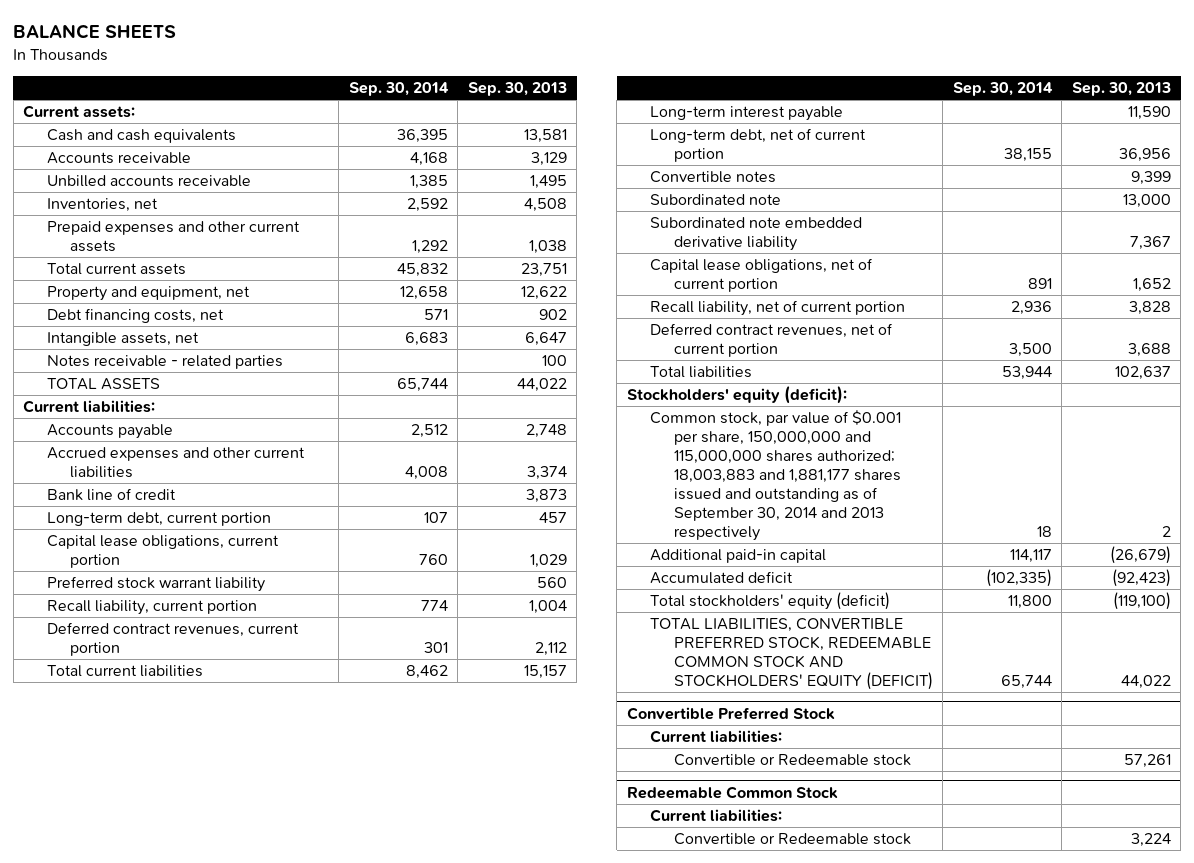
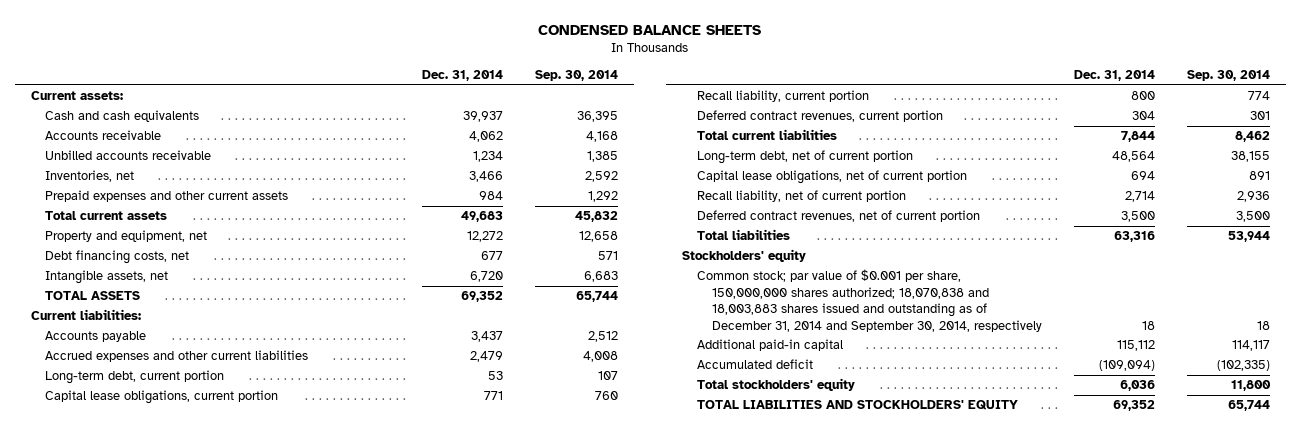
- BALANCE SHEETS
+ CONDENSED BALANCE SHEETS
- | Sep. 30, 2014 | Sep. 30, 2013
+ | Dec. 31, 2014 | Sep. 30, 2014
- Notes receivable - related parties | | 100
- Bank line of credit | | 3,873
- Preferred stock warrant liability | | 560
- Long-term interest payable | | 11,590
- Convertible notes | | 9,399
- Subordinated note | | 13,000
- Subordinated note embedded derivative liability | | 7,367
- Stockholders' equity (deficit):
- Common stock, par value of $0.001 per share, 150,000,000 and 115,000,000 shares authorized; 18,003,883 and 1,881,177 shares issued and outstanding as of September 30, 2014 and 2013 respectively | 18 | 2
+ Stockholders' equity
+ Common stock; par value of $0.001 per share, 150,000,000 shares authorized; 18,070,838 and 18,003,883 shares issued and outstanding as of December 31, 2014 and September 30, 2014, respectively | 18 | 18
- Total stockholders' equity (deficit) | 11,800 | (119,100)
- TOTAL LIABILITIES, CONVERTIBLE PREFERRED STOCK, REDEEMABLE COMMON STOCK AND STOCKHOLDERS' EQUITY (DEFICIT) | 65,744 | 44,022
- Convertible Preferred Stock
- Current liabilities:
- Convertible or Redeemable stock | | 57,261
- Redeemable Common Stock
- Current liabilities:
- Convertible or Redeemable stock | | 3,224
+ Total stockholders' equity | 6,036 | 11,800
+ TOTAL LIABILITIES AND STOCKHOLDERS' EQUITY | 69,352 | 65,744

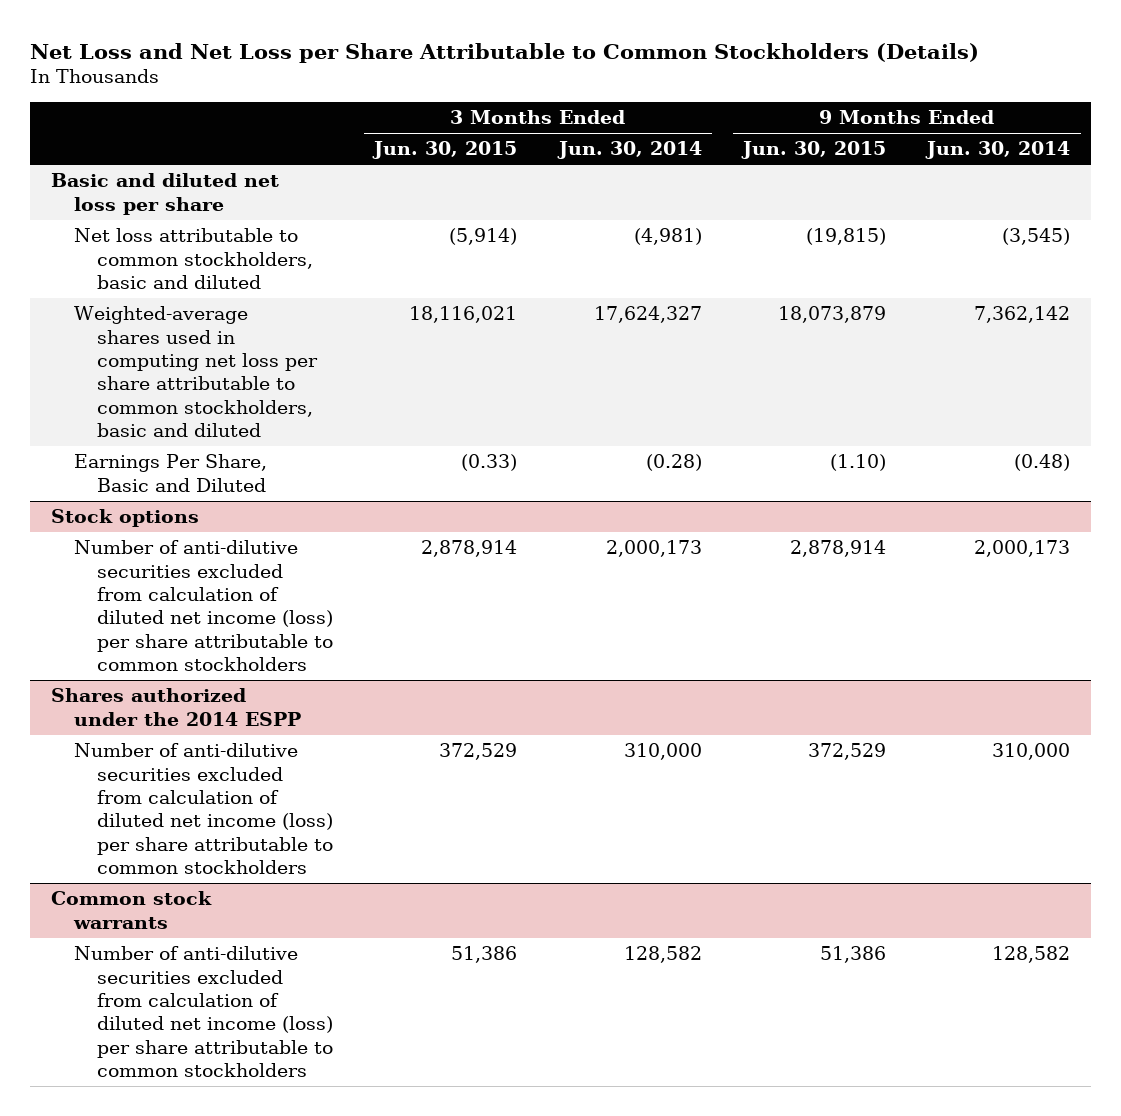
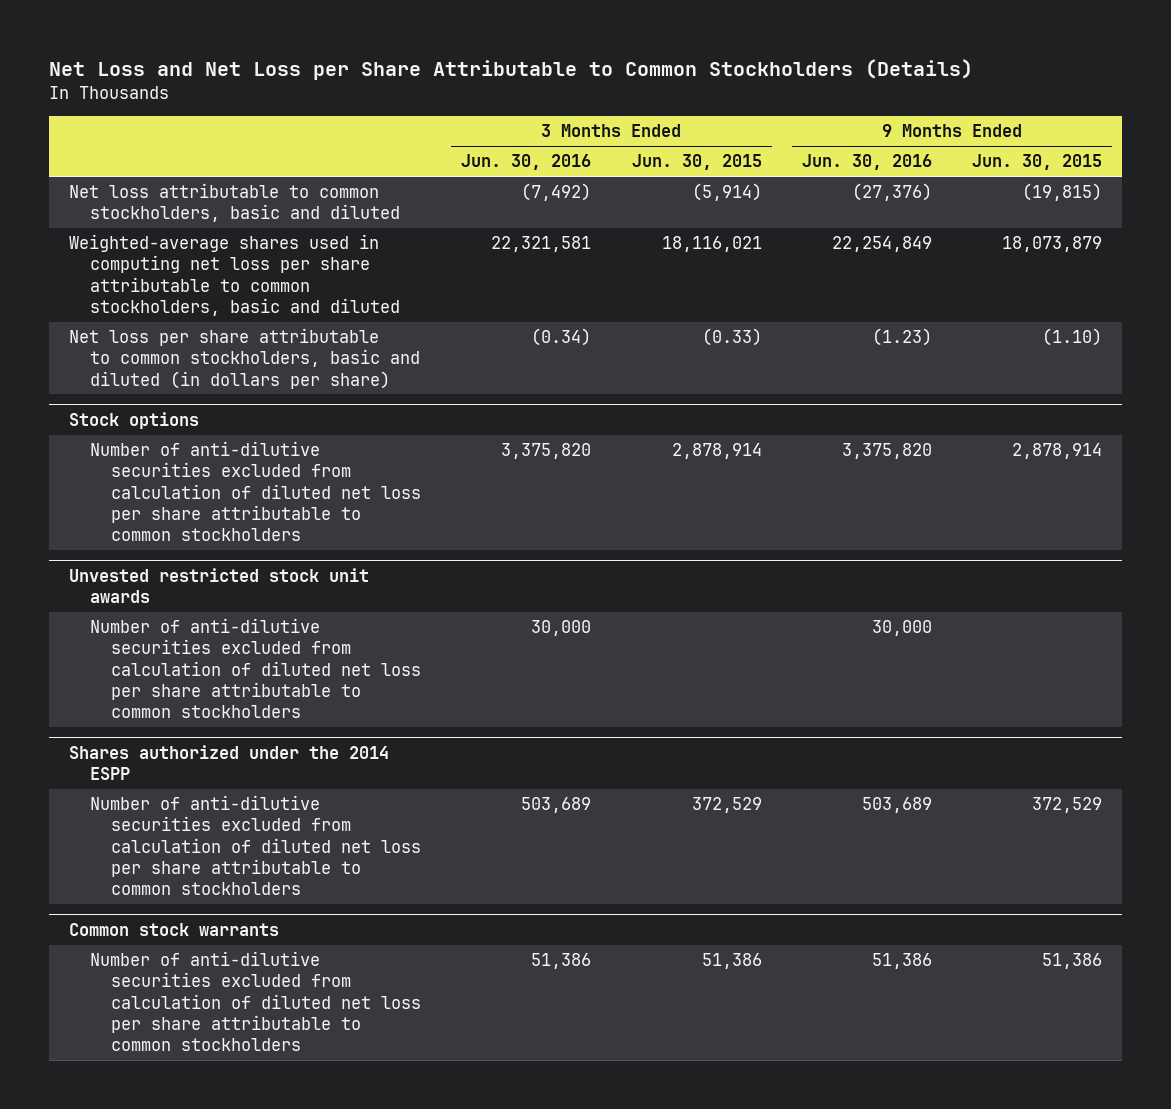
- | 3 Months Ended Jun. 30, 2015 | 3 Months Ended Jun. 30, 2014 | 9 Months Ended Jun. 30, 2015 | 9 Months Ended Jun. 30, 2014
+ | 3 Months Ended Jun. 30, 2016 | 3 Months Ended Jun. 30, 2015 | 9 Months Ended Jun. 30, 2016 | 9 Months Ended Jun. 30, 2015
- Basic and diluted net loss per share
- Earnings Per Share, Basic and Diluted | (0.33) | (0.28) | (1.10) | (0.48)
+ Net loss per share attributable to common stockholders, basic and diluted (in dollars per share) | (0.34) | (0.33) | (1.23) | (1.10)
@ Stock options
- Number of anti-dilutive securities excluded from calculation of diluted net income (loss) per share attributable to common stockholders | 2,878,914 | 2,000,173 | 2,878,914 | 2,000,173
+ Number of anti-dilutive securities excluded from calculation of diluted net loss per share attributable to common stockholders | 3,375,820 | 2,878,914 | 3,375,820 | 2,878,914
+ Unvested restricted stock unit awards
+ Number of anti-dilutive securities excluded from calculation of diluted net loss per share attributable to common stockholders | 30,000 | | 30,000 |
@ Shares authorized under the 2014 ESPP
- Number of anti-dilutive securities excluded from calculation of diluted net income (loss) per share attributable to common stockholders | 372,529 | 310,000 | 372,529 | 310,000
+ Number of anti-dilutive securities excluded from calculation of diluted net loss per share attributable to common stockholders | 503,689 | 372,529 | 503,689 | 372,529
@ Common stock warrants
- Number of anti-dilutive securities excluded from calculation of diluted net income (loss) per share attributable to common stockholders | 51,386 | 128,582 | 51,386 | 128,582
+ Number of anti-dilutive securities excluded from calculation of diluted net loss per share attributable to common stockholders | 51,386 | 51,386 | 51,386 | 51,386

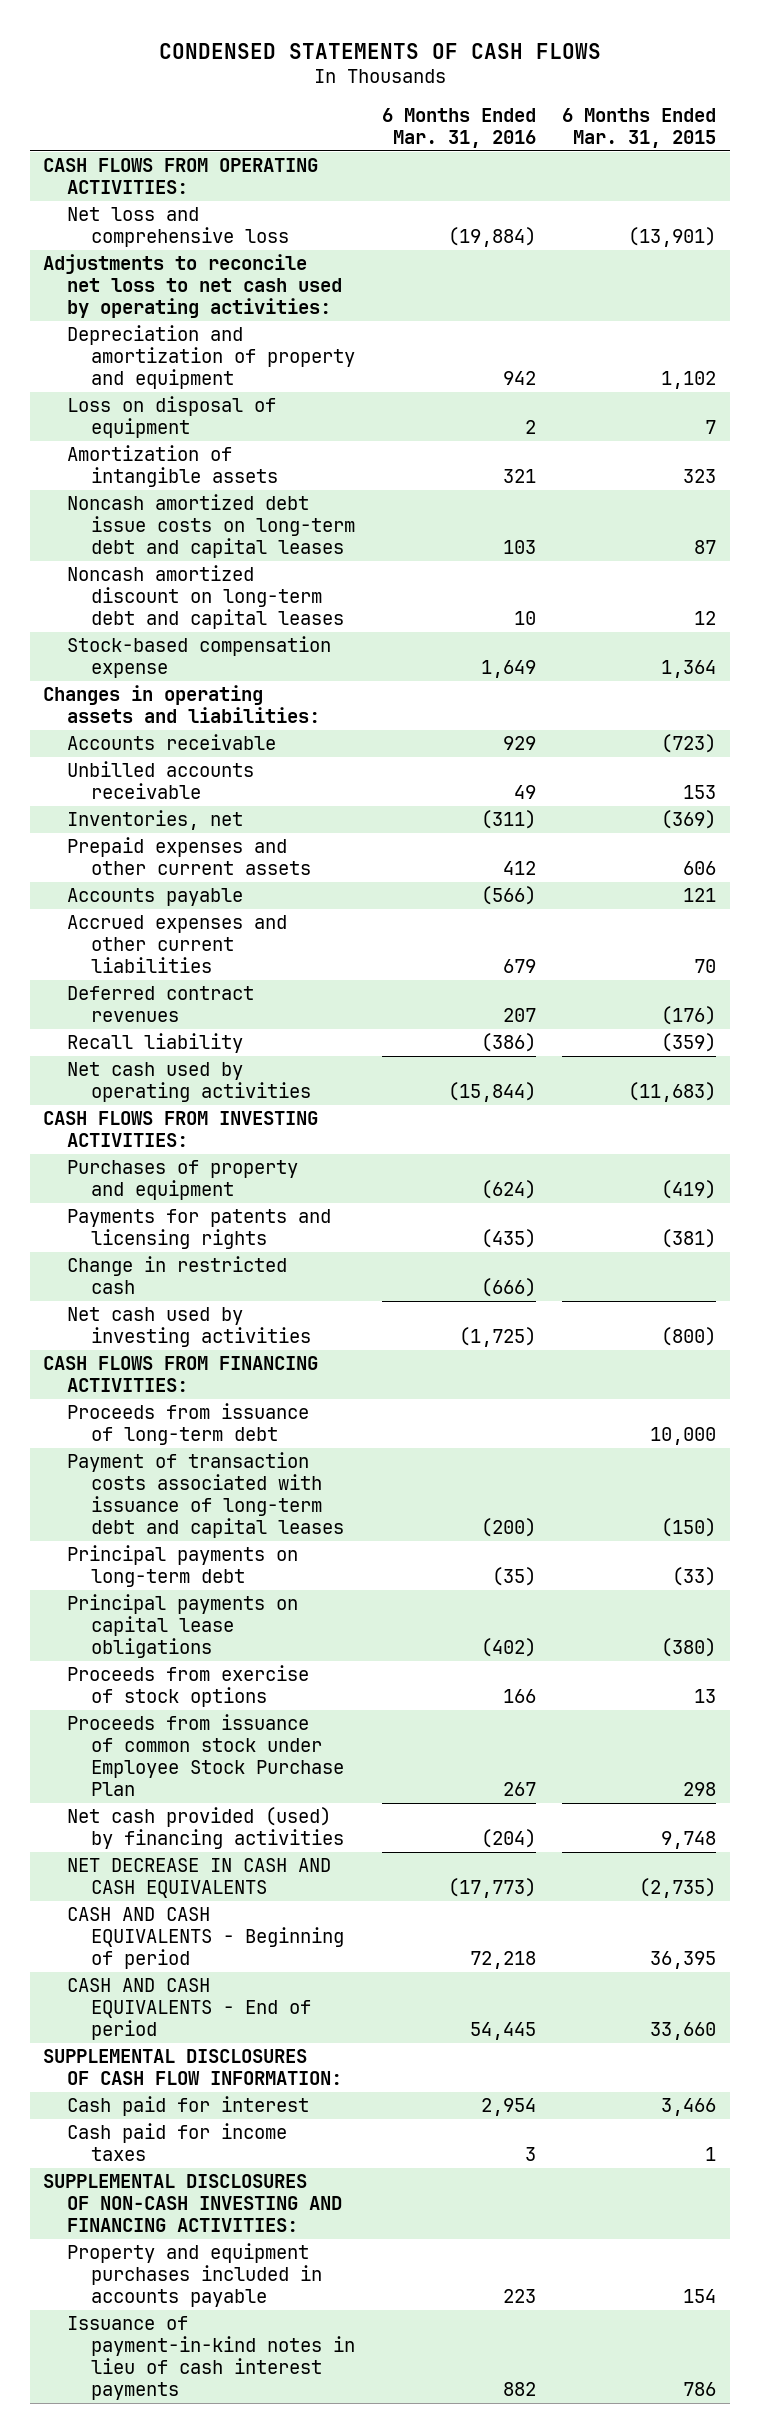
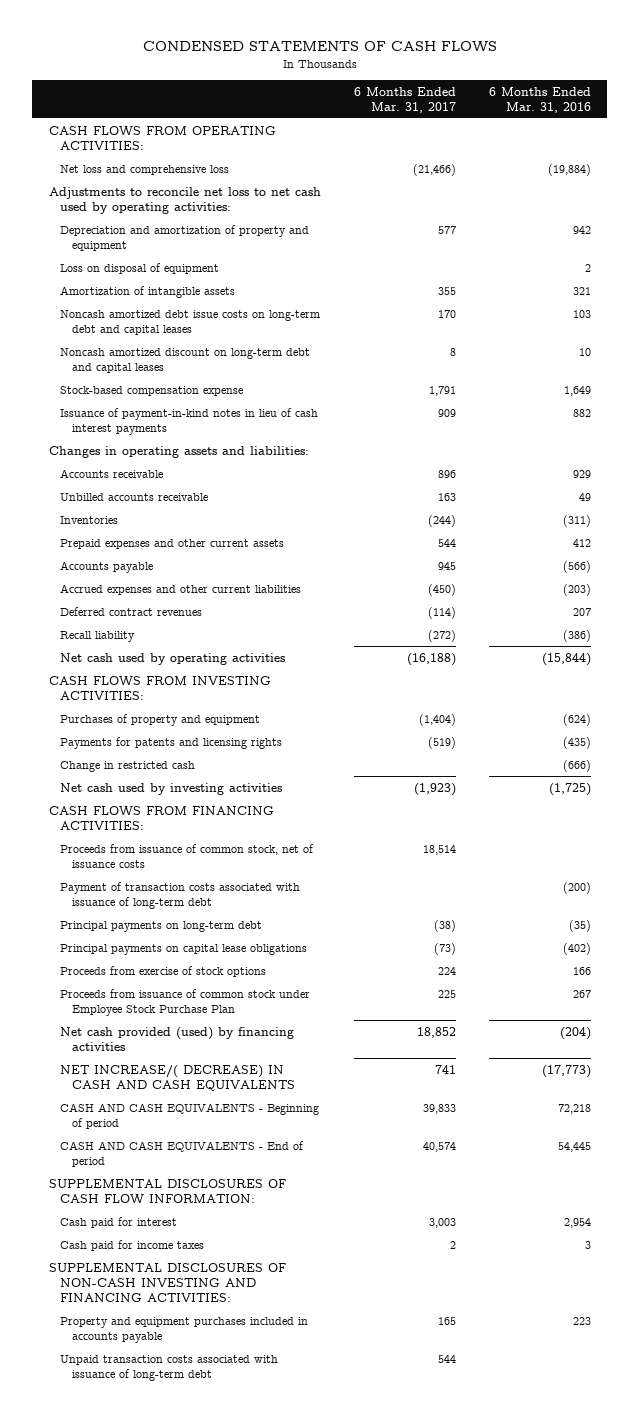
- | 6 Months Ended Mar. 31, 2016 | 6 Months Ended Mar. 31, 2015
+ | 6 Months Ended Mar. 31, 2017 | 6 Months Ended Mar. 31, 2016
moved up: Issuance of payment-in-kind notes in lieu of cash interest payments | 909 | 882
- Inventories, net | (311) | (369)
+ Inventories | (244) | (311)
- Accrued expenses and other current liabilities | 679 | 70
+ Accrued expenses and other current liabilities | (450) | (203)
- Proceeds from issuance of long-term debt | | 10,000
- Payment of transaction costs associated with issuance of long-term debt and capital leases | (200) | (150)
+ Proceeds from issuance of common stock, net of issuance costs | 18,514 |
+ Payment of transaction costs associated with issuance of long-term debt | | (200)
- NET DECREASE IN CASH AND CASH EQUIVALENTS | (17,773) | (2,735)
+ NET INCREASE/( DECREASE) IN CASH AND CASH EQUIVALENTS | 741 | (17,773)
+ Unpaid transaction costs associated with issuance of long-term debt | 544 |

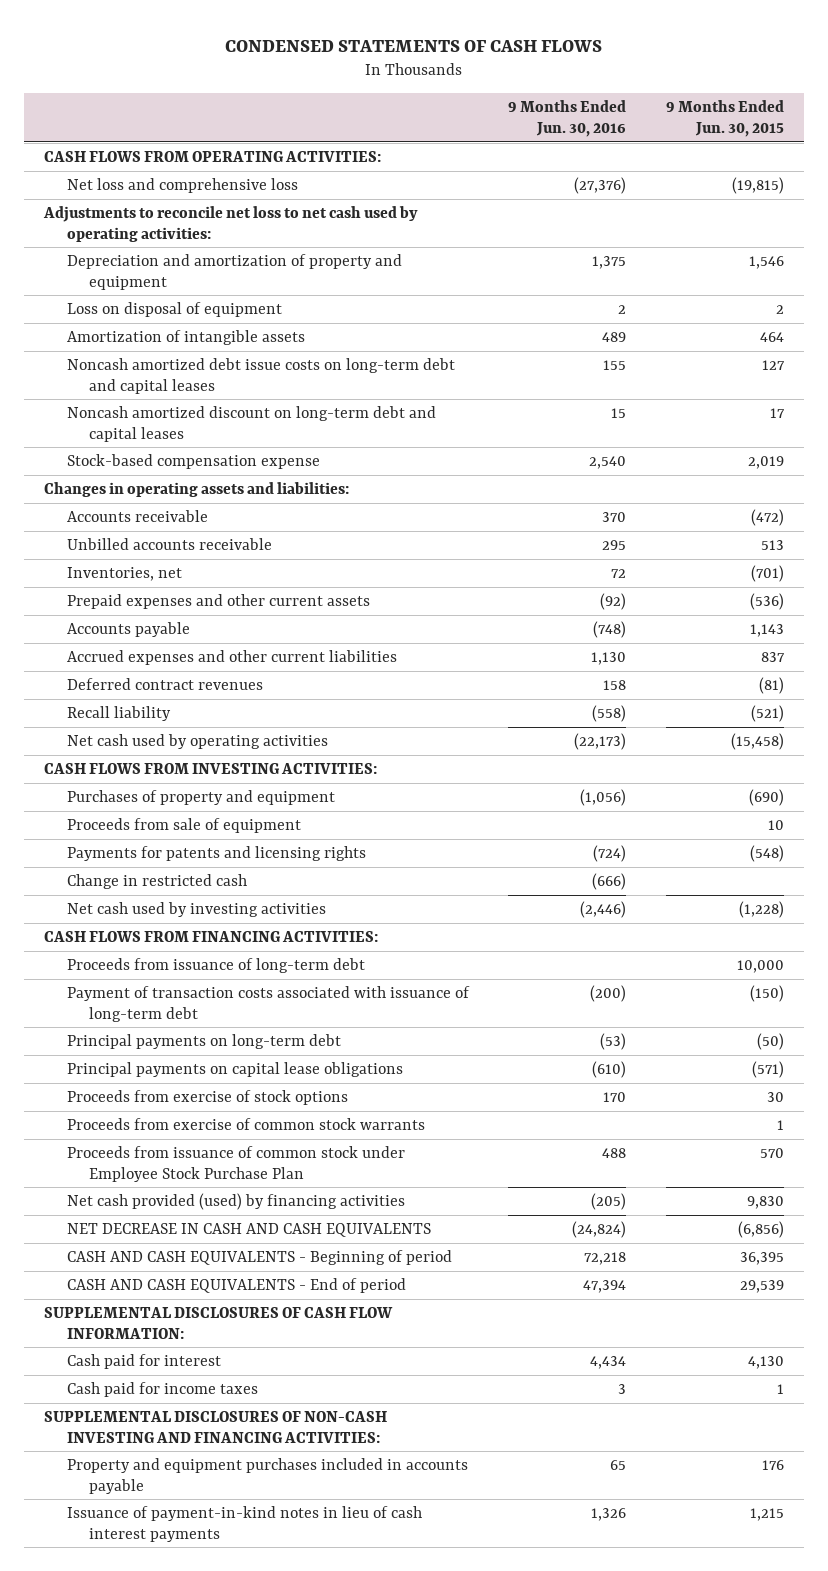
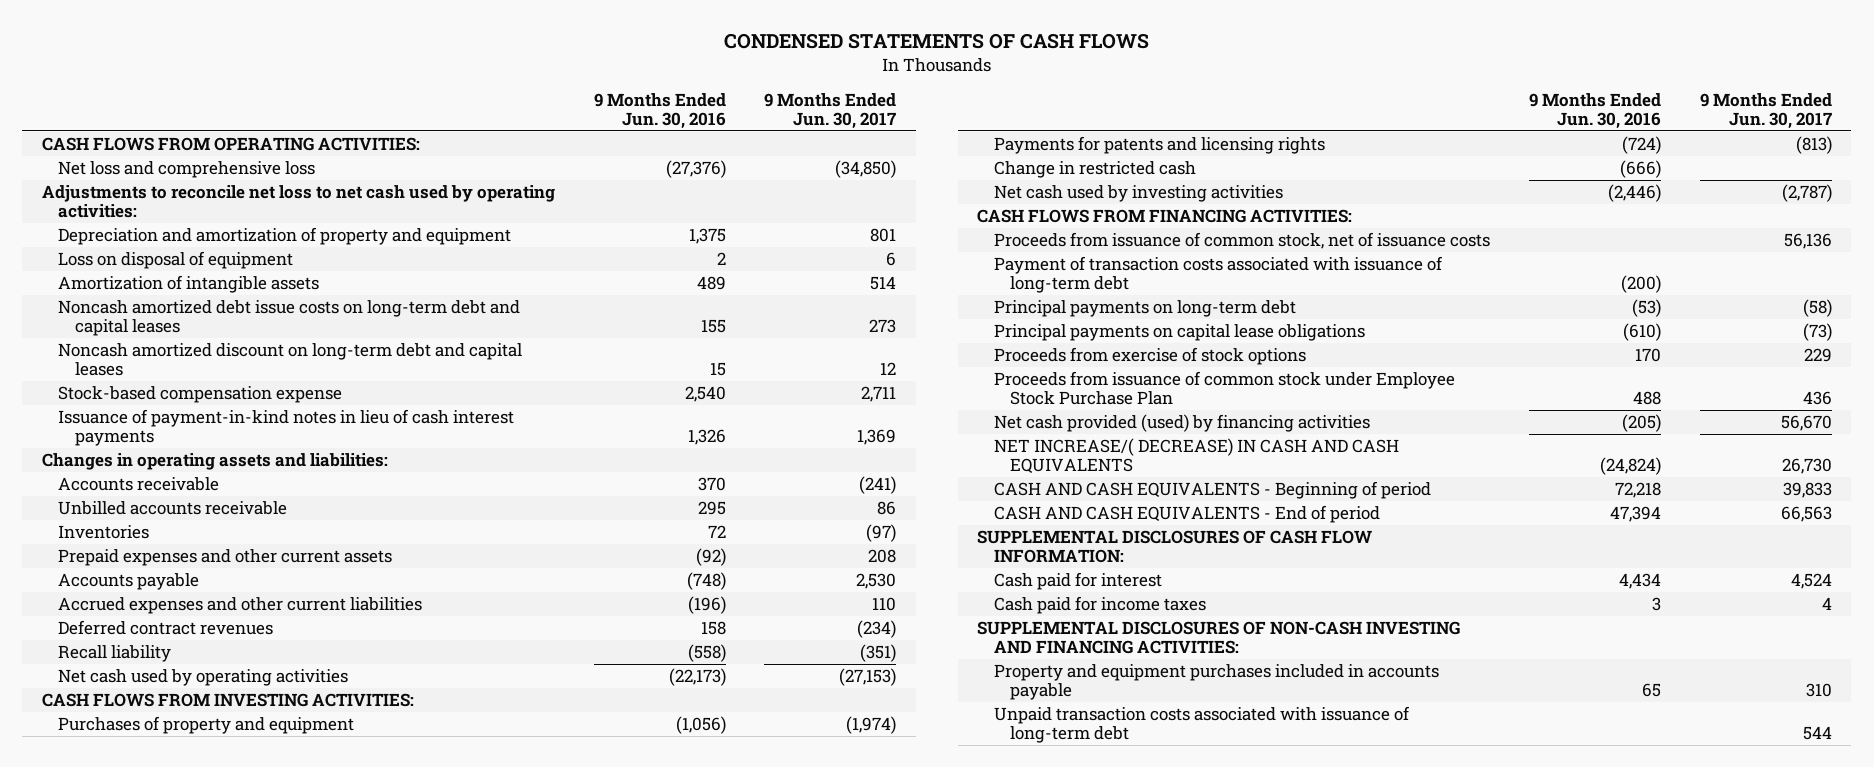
- | 9 Months Ended Jun. 30, 2016 | 9 Months Ended Jun. 30, 2015
+ | 9 Months Ended Jun. 30, 2016 | 9 Months Ended Jun. 30, 2017
moved up: Issuance of payment-in-kind notes in lieu of cash interest payments | 1,326 | 1,369
- Inventories, net | 72 | (701)
+ Inventories | 72 | (97)
- Accrued expenses and other current liabilities | 1,130 | 837
+ Accrued expenses and other current liabilities | (196) | 110
- Proceeds from sale of equipment | | 10
- Proceeds from issuance of long-term debt | | 10,000
+ Proceeds from issuance of common stock, net of issuance costs | | 56,136
- Proceeds from exercise of common stock warrants | | 1
- NET DECREASE IN CASH AND CASH EQUIVALENTS | (24,824) | (6,856)
+ NET INCREASE/( DECREASE) IN CASH AND CASH EQUIVALENTS | (24,824) | 26,730
+ Unpaid transaction costs associated with issuance of long-term debt | | 544

